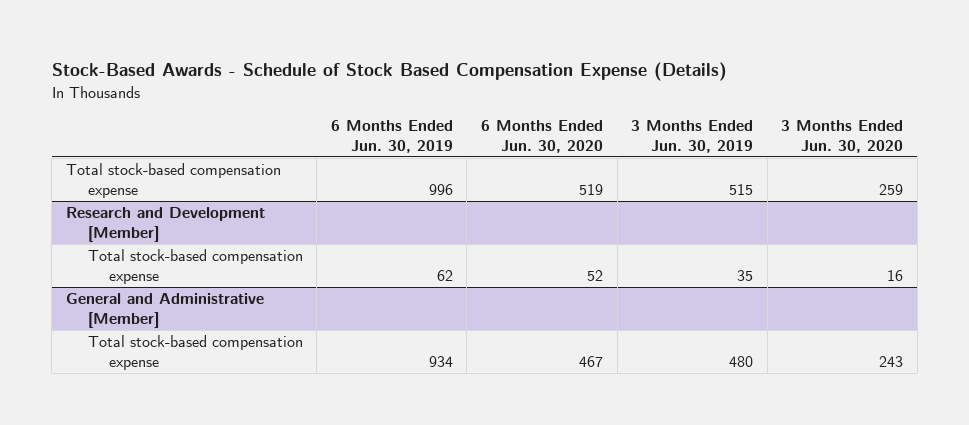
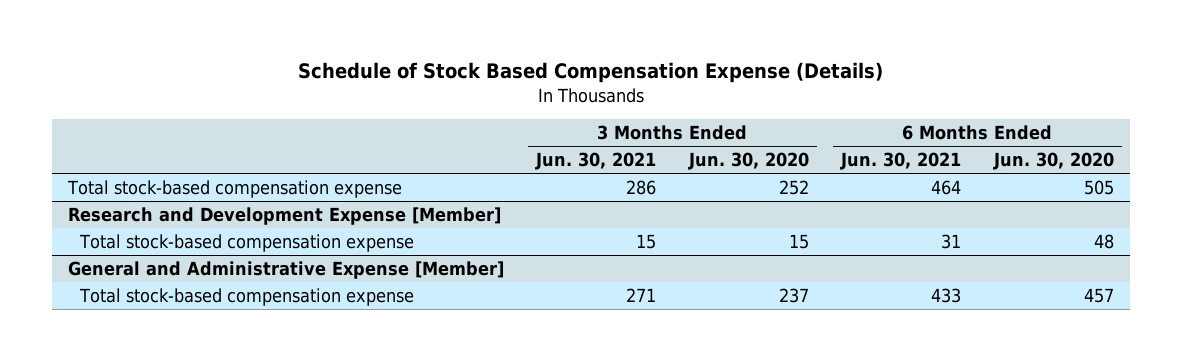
- Stock-Based Awards - Schedule of Stock Based Compensation Expense (Details)
+ Schedule of Stock Based Compensation Expense (Details)
- | 6 Months Ended Jun. 30, 2019 | 6 Months Ended Jun. 30, 2020 | 3 Months Ended Jun. 30, 2019 | 3 Months Ended Jun. 30, 2020
+ | 3 Months Ended Jun. 30, 2021 | 3 Months Ended Jun. 30, 2020 | 6 Months Ended Jun. 30, 2021 | 6 Months Ended Jun. 30, 2020
- Total stock-based compensation expense | 996 | 519 | 515 | 259
- Research and Development [Member]
- Total stock-based compensation expense | 62 | 52 | 35 | 16
- General and Administrative [Member]
- Total stock-based compensation expense | 934 | 467 | 480 | 243
+ Total stock-based compensation expense | 286 | 252 | 464 | 505
+ Research and Development Expense [Member]
+ Total stock-based compensation expense | 15 | 15 | 31 | 48
+ General and Administrative Expense [Member]
+ Total stock-based compensation expense | 271 | 237 | 433 | 457

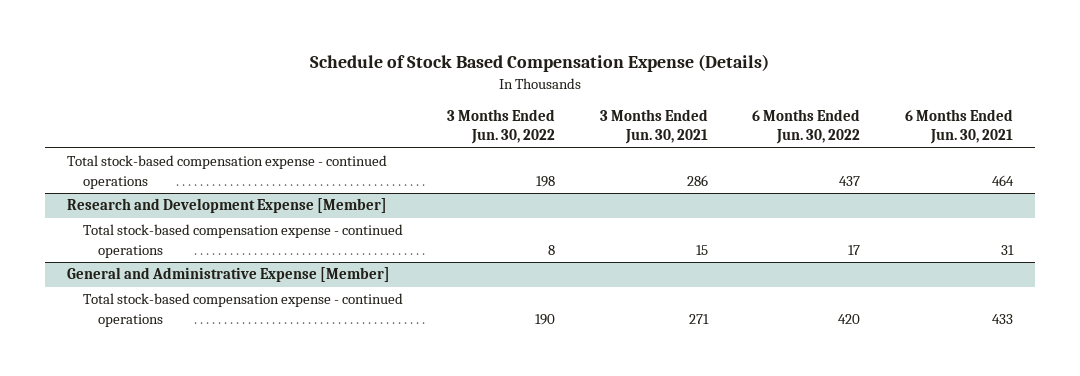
- | 3 Months Ended Jun. 30, 2021 | 3 Months Ended Jun. 30, 2020 | 6 Months Ended Jun. 30, 2021 | 6 Months Ended Jun. 30, 2020
+ | 3 Months Ended Jun. 30, 2022 | 3 Months Ended Jun. 30, 2021 | 6 Months Ended Jun. 30, 2022 | 6 Months Ended Jun. 30, 2021
- Total stock-based compensation expense | 286 | 252 | 464 | 505
+ Total stock-based compensation expense - continued operations | 198 | 286 | 437 | 464
@ Research and Development Expense [Member]
- Total stock-based compensation expense | 15 | 15 | 31 | 48
+ Total stock-based compensation expense - continued operations | 8 | 15 | 17 | 31
@ General and Administrative Expense [Member]
- Total stock-based compensation expense | 271 | 237 | 433 | 457
+ Total stock-based compensation expense - continued operations | 190 | 271 | 420 | 433

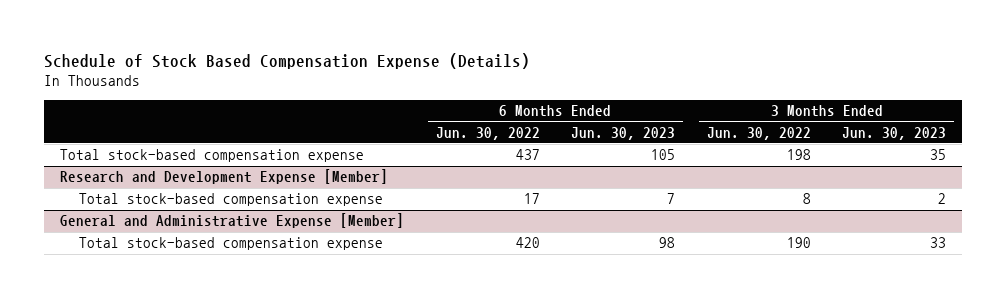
- | 3 Months Ended Jun. 30, 2022 | 3 Months Ended Jun. 30, 2021 | 6 Months Ended Jun. 30, 2022 | 6 Months Ended Jun. 30, 2021
+ | 6 Months Ended Jun. 30, 2022 | 6 Months Ended Jun. 30, 2023 | 3 Months Ended Jun. 30, 2022 | 3 Months Ended Jun. 30, 2023
- Total stock-based compensation expense - continued operations | 198 | 286 | 437 | 464
+ Total stock-based compensation expense | 437 | 105 | 198 | 35
@ Research and Development Expense [Member]
- Total stock-based compensation expense - continued operations | 8 | 15 | 17 | 31
+ Total stock-based compensation expense | 17 | 7 | 8 | 2
@ General and Administrative Expense [Member]
- Total stock-based compensation expense - continued operations | 190 | 271 | 420 | 433
+ Total stock-based compensation expense | 420 | 98 | 190 | 33

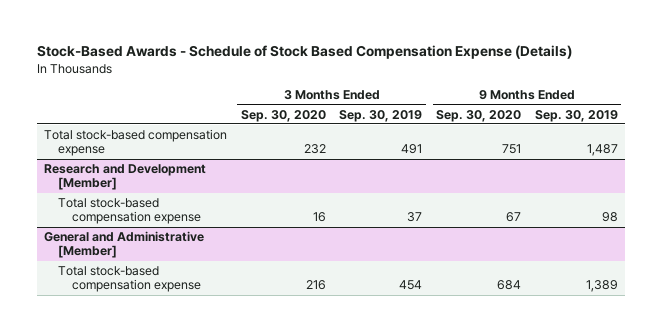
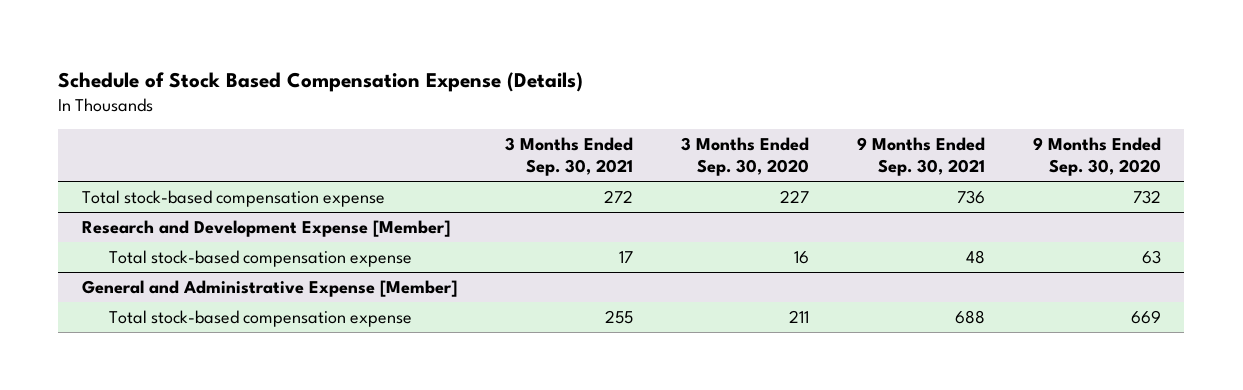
- Stock-Based Awards - Schedule of Stock Based Compensation Expense (Details)
+ Schedule of Stock Based Compensation Expense (Details)
- | 3 Months Ended Sep. 30, 2020 | 3 Months Ended Sep. 30, 2019 | 9 Months Ended Sep. 30, 2020 | 9 Months Ended Sep. 30, 2019
+ | 3 Months Ended Sep. 30, 2021 | 3 Months Ended Sep. 30, 2020 | 9 Months Ended Sep. 30, 2021 | 9 Months Ended Sep. 30, 2020
- Total stock-based compensation expense | 232 | 491 | 751 | 1,487
- Research and Development [Member]
- Total stock-based compensation expense | 16 | 37 | 67 | 98
- General and Administrative [Member]
- Total stock-based compensation expense | 216 | 454 | 684 | 1,389
+ Total stock-based compensation expense | 272 | 227 | 736 | 732
+ Research and Development Expense [Member]
+ Total stock-based compensation expense | 17 | 16 | 48 | 63
+ General and Administrative Expense [Member]
+ Total stock-based compensation expense | 255 | 211 | 688 | 669

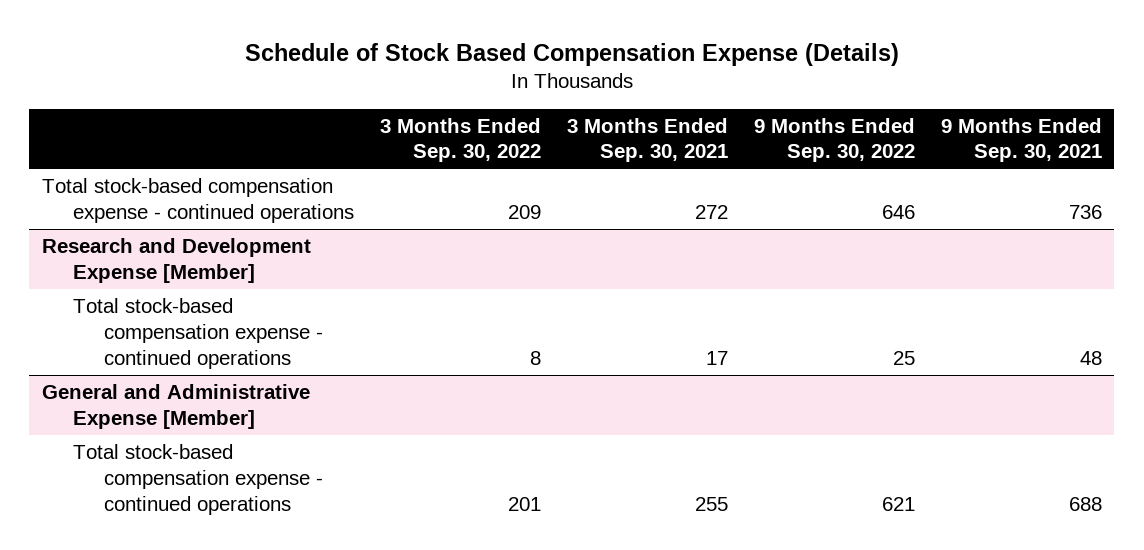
- | 3 Months Ended Sep. 30, 2021 | 3 Months Ended Sep. 30, 2020 | 9 Months Ended Sep. 30, 2021 | 9 Months Ended Sep. 30, 2020
+ | 3 Months Ended Sep. 30, 2022 | 3 Months Ended Sep. 30, 2021 | 9 Months Ended Sep. 30, 2022 | 9 Months Ended Sep. 30, 2021
- Total stock-based compensation expense | 272 | 227 | 736 | 732
+ Total stock-based compensation expense - continued operations | 209 | 272 | 646 | 736
@ Research and Development Expense [Member]
- Total stock-based compensation expense | 17 | 16 | 48 | 63
+ Total stock-based compensation expense - continued operations | 8 | 17 | 25 | 48
@ General and Administrative Expense [Member]
- Total stock-based compensation expense | 255 | 211 | 688 | 669
+ Total stock-based compensation expense - continued operations | 201 | 255 | 621 | 688

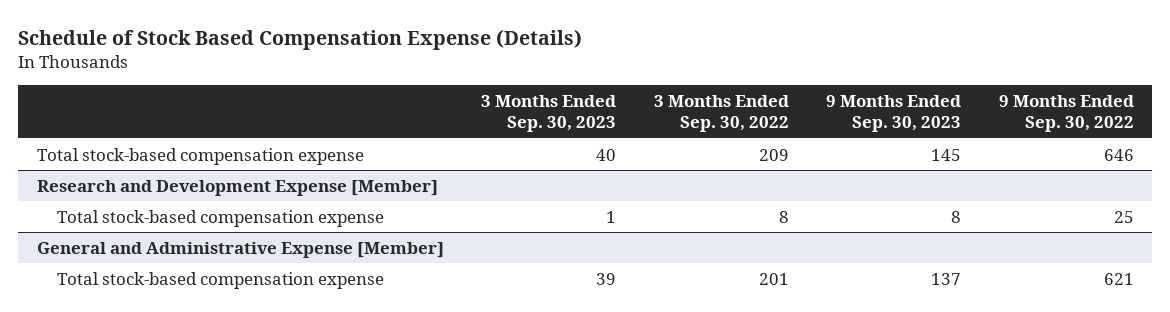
- | 3 Months Ended Sep. 30, 2022 | 3 Months Ended Sep. 30, 2021 | 9 Months Ended Sep. 30, 2022 | 9 Months Ended Sep. 30, 2021
+ | 3 Months Ended Sep. 30, 2023 | 3 Months Ended Sep. 30, 2022 | 9 Months Ended Sep. 30, 2023 | 9 Months Ended Sep. 30, 2022
- Total stock-based compensation expense - continued operations | 209 | 272 | 646 | 736
+ Total stock-based compensation expense | 40 | 209 | 145 | 646
@ Research and Development Expense [Member]
- Total stock-based compensation expense - continued operations | 8 | 17 | 25 | 48
+ Total stock-based compensation expense | 1 | 8 | 8 | 25
@ General and Administrative Expense [Member]
- Total stock-based compensation expense - continued operations | 201 | 255 | 621 | 688
+ Total stock-based compensation expense | 39 | 201 | 137 | 621

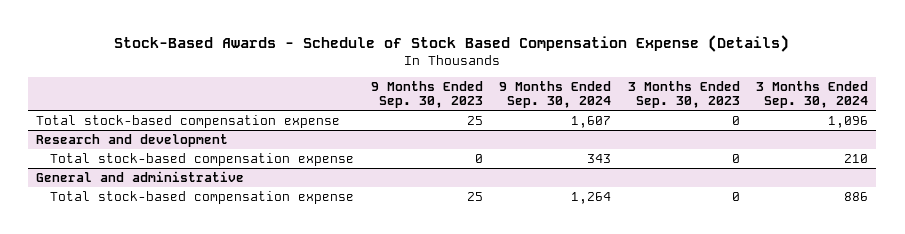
- Schedule of Stock Based Compensation Expense (Details)
+ Stock-Based Awards - Schedule of Stock Based Compensation Expense (Details)
- | 3 Months Ended Sep. 30, 2023 | 3 Months Ended Sep. 30, 2022 | 9 Months Ended Sep. 30, 2023 | 9 Months Ended Sep. 30, 2022
+ | 9 Months Ended Sep. 30, 2023 | 9 Months Ended Sep. 30, 2024 | 3 Months Ended Sep. 30, 2023 | 3 Months Ended Sep. 30, 2024
- Total stock-based compensation expense | 40 | 209 | 145 | 646
- Research and Development Expense [Member]
- Total stock-based compensation expense | 1 | 8 | 8 | 25
- General and Administrative Expense [Member]
- Total stock-based compensation expense | 39 | 201 | 137 | 621
+ Total stock-based compensation expense | 25 | 1,607 | 0 | 1,096
+ Research and development
+ Total stock-based compensation expense | 0 | 343 | 0 | 210
+ General and administrative
+ Total stock-based compensation expense | 25 | 1,264 | 0 | 886

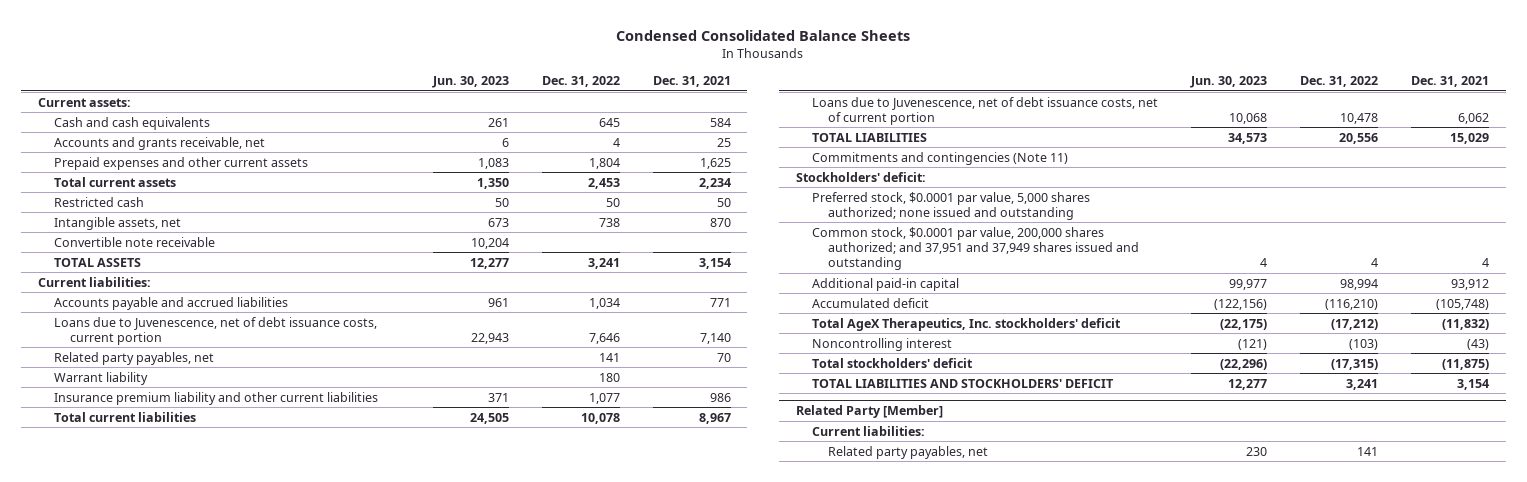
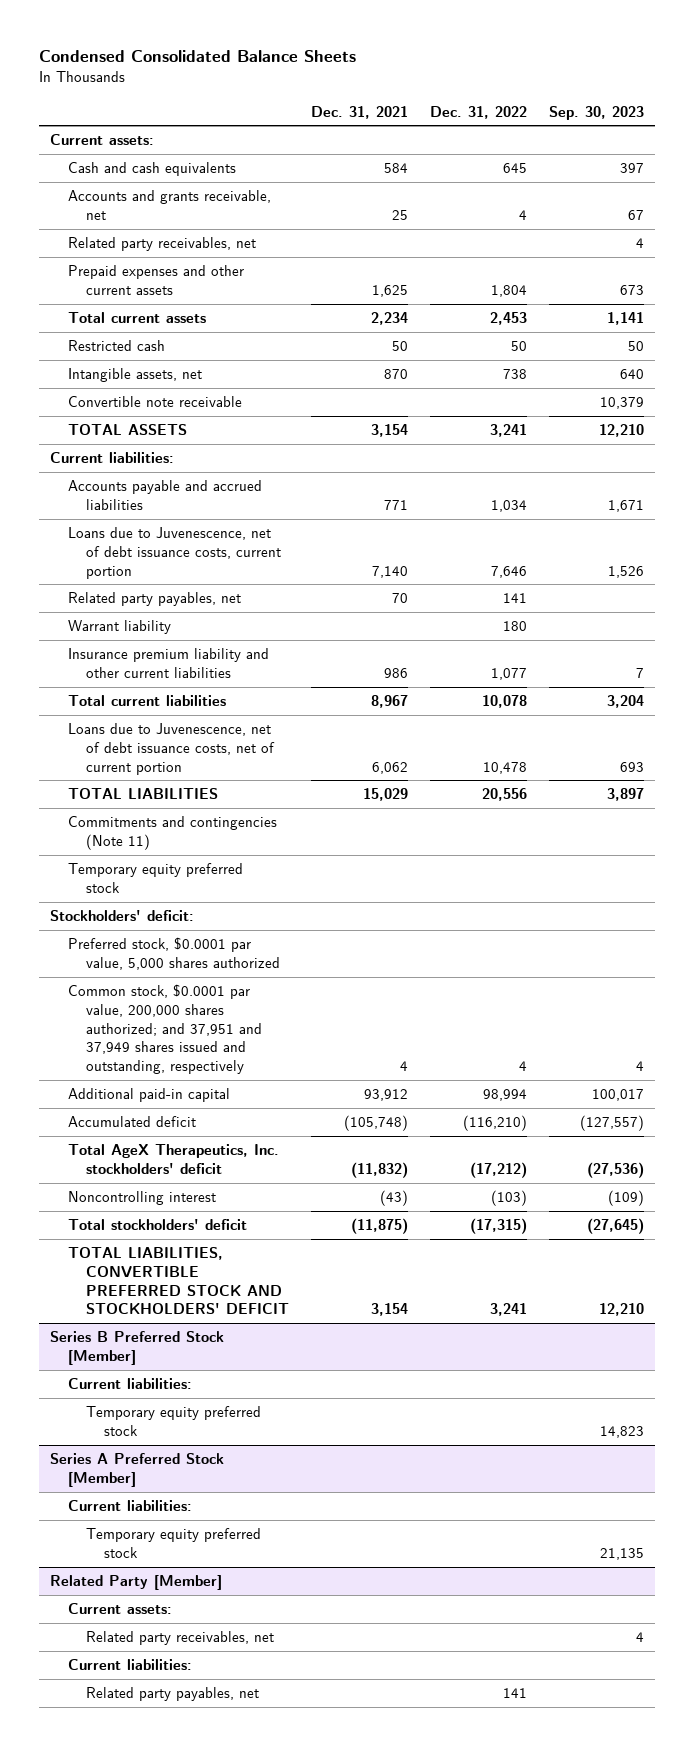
- | Jun. 30, 2023 | Dec. 31, 2022 | Dec. 31, 2021
+ | Dec. 31, 2021 | Dec. 31, 2022 | Sep. 30, 2023
+ Related party receivables, net | | | 4
+ Temporary equity preferred stock
- Preferred stock, $0.0001 par value, 5,000 shares authorized; none issued and outstanding
- Common stock, $0.0001 par value, 200,000 shares authorized; and 37,951 and 37,949 shares issued and outstanding | 4 | 4 | 4
+ Preferred stock, $0.0001 par value, 5,000 shares authorized
+ Common stock, $0.0001 par value, 200,000 shares authorized; and 37,951 and 37,949 shares issued and outstanding, respectively | 4 | 4 | 4
- TOTAL LIABILITIES AND STOCKHOLDERS' DEFICIT | 12,277 | 3,241 | 3,154
+ TOTAL LIABILITIES, CONVERTIBLE PREFERRED STOCK AND STOCKHOLDERS' DEFICIT | 3,154 | 3,241 | 12,210
+ Series B Preferred Stock [Member]
+ Current liabilities:
+ Temporary equity preferred stock | | | 14,823
+ Series A Preferred Stock [Member]
+ Current liabilities:
+ Temporary equity preferred stock | | | 21,135
@ Related Party [Member]
+ Current assets:
+ Related party receivables, net | | | 4

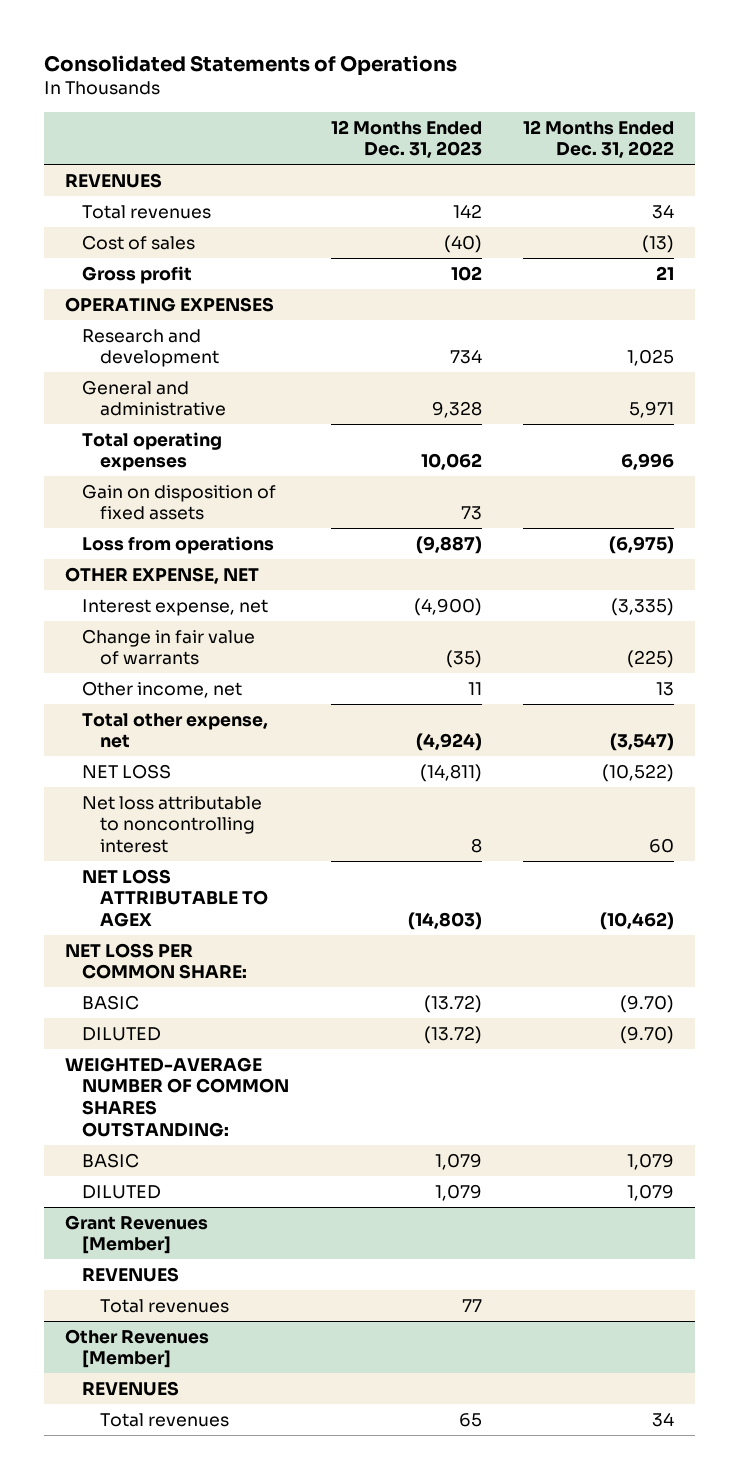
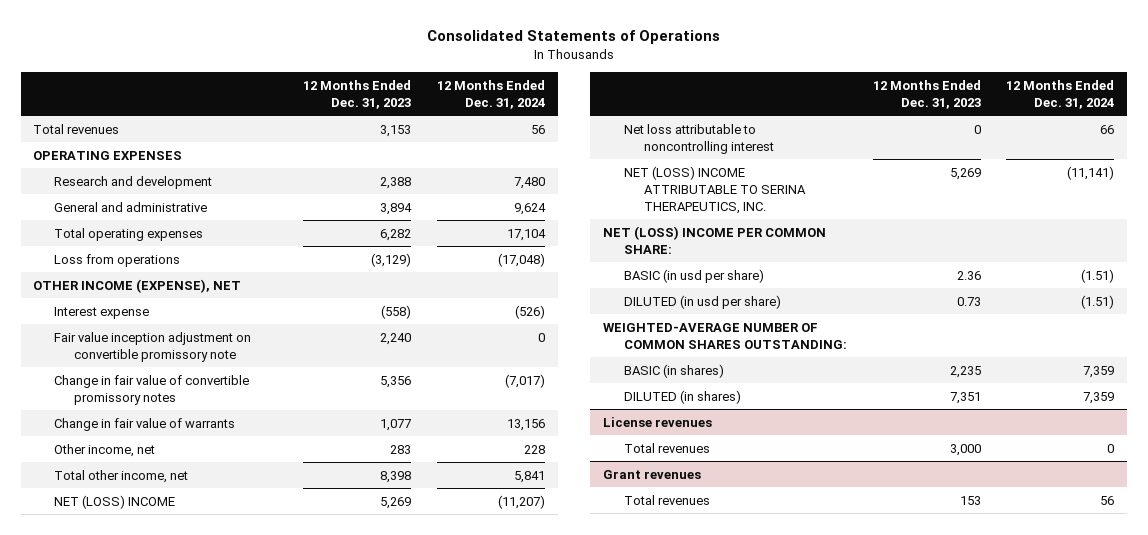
- | 12 Months Ended Dec. 31, 2023 | 12 Months Ended Dec. 31, 2022
+ | 12 Months Ended Dec. 31, 2023 | 12 Months Ended Dec. 31, 2024
- REVENUES
- Total revenues | 142 | 34
- Cost of sales | (40) | (13)
- Gross profit | 102 | 21
+ Total revenues | 3,153 | 56
- Research and development | 734 | 1,025
- General and administrative | 9,328 | 5,971
- Total operating expenses | 10,062 | 6,996
- Gain on disposition of fixed assets | 73 |
- Loss from operations | (9,887) | (6,975)
- OTHER EXPENSE, NET
- Interest expense, net | (4,900) | (3,335)
- Change in fair value of warrants | (35) | (225)
- Other income, net | 11 | 13
- Total other expense, net | (4,924) | (3,547)
- NET LOSS | (14,811) | (10,522)
- Net loss attributable to noncontrolling interest | 8 | 60
- NET LOSS ATTRIBUTABLE TO AGEX | (14,803) | (10,462)
- NET LOSS PER COMMON SHARE:
- BASIC | (13.72) | (9.70)
- DILUTED | (13.72) | (9.70)
+ Research and development | 2,388 | 7,480
+ General and administrative | 3,894 | 9,624
+ Total operating expenses | 6,282 | 17,104
+ Loss from operations | (3,129) | (17,048)
+ OTHER INCOME (EXPENSE), NET
+ Interest expense | (558) | (526)
+ Fair value inception adjustment on convertible promissory note | 2,240 | 0
+ Change in fair value of convertible promissory notes | 5,356 | (7,017)
+ Change in fair value of warrants | 1,077 | 13,156
+ Other income, net | 283 | 228
+ Total other income, net | 8,398 | 5,841
+ NET (LOSS) INCOME | 5,269 | (11,207)
+ Net loss attributable to noncontrolling interest | 0 | 66
+ NET (LOSS) INCOME ATTRIBUTABLE TO SERINA THERAPEUTICS, INC. | 5,269 | (11,141)
+ NET (LOSS) INCOME PER COMMON SHARE:
+ BASIC (in usd per share) | 2.36 | (1.51)
+ DILUTED (in usd per share) | 0.73 | (1.51)
- BASIC | 1,079 | 1,079
- DILUTED | 1,079 | 1,079
- Grant Revenues [Member]
- REVENUES
- Total revenues | 77 |
- Other Revenues [Member]
- REVENUES
- Total revenues | 65 | 34
+ BASIC (in shares) | 2,235 | 7,359
+ DILUTED (in shares) | 7,351 | 7,359
+ License revenues
+ Total revenues | 3,000 | 0
+ Grant revenues
+ Total revenues | 153 | 56

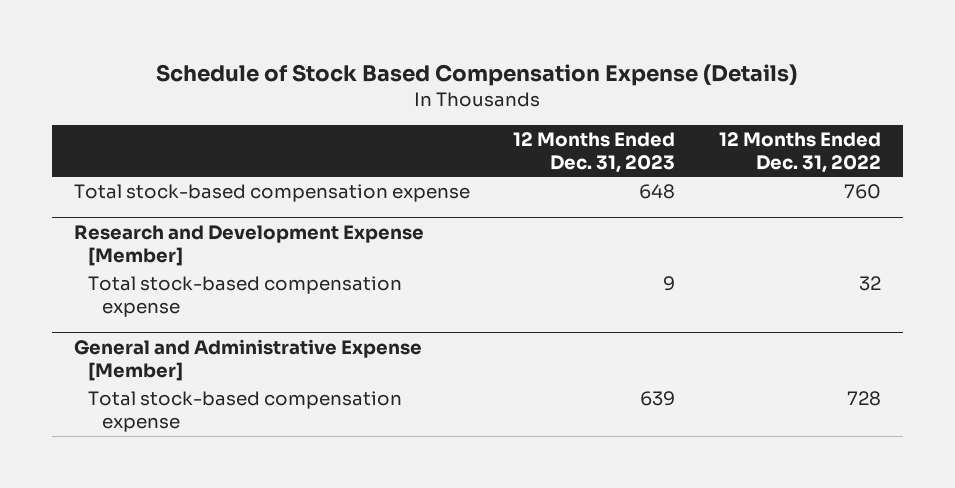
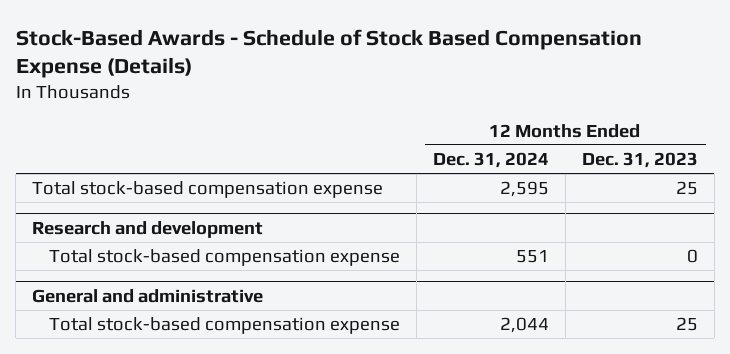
- Schedule of Stock Based Compensation Expense (Details)
+ Stock-Based Awards - Schedule of Stock Based Compensation Expense (Details)
- | 12 Months Ended Dec. 31, 2023 | 12 Months Ended Dec. 31, 2022
+ | 12 Months Ended Dec. 31, 2024 | 12 Months Ended Dec. 31, 2023
- Total stock-based compensation expense | 648 | 760
- Research and Development Expense [Member]
- Total stock-based compensation expense | 9 | 32
- General and Administrative Expense [Member]
- Total stock-based compensation expense | 639 | 728
+ Total stock-based compensation expense | 2,595 | 25
+ Research and development
+ Total stock-based compensation expense | 551 | 0
+ General and administrative
+ Total stock-based compensation expense | 2,044 | 25

